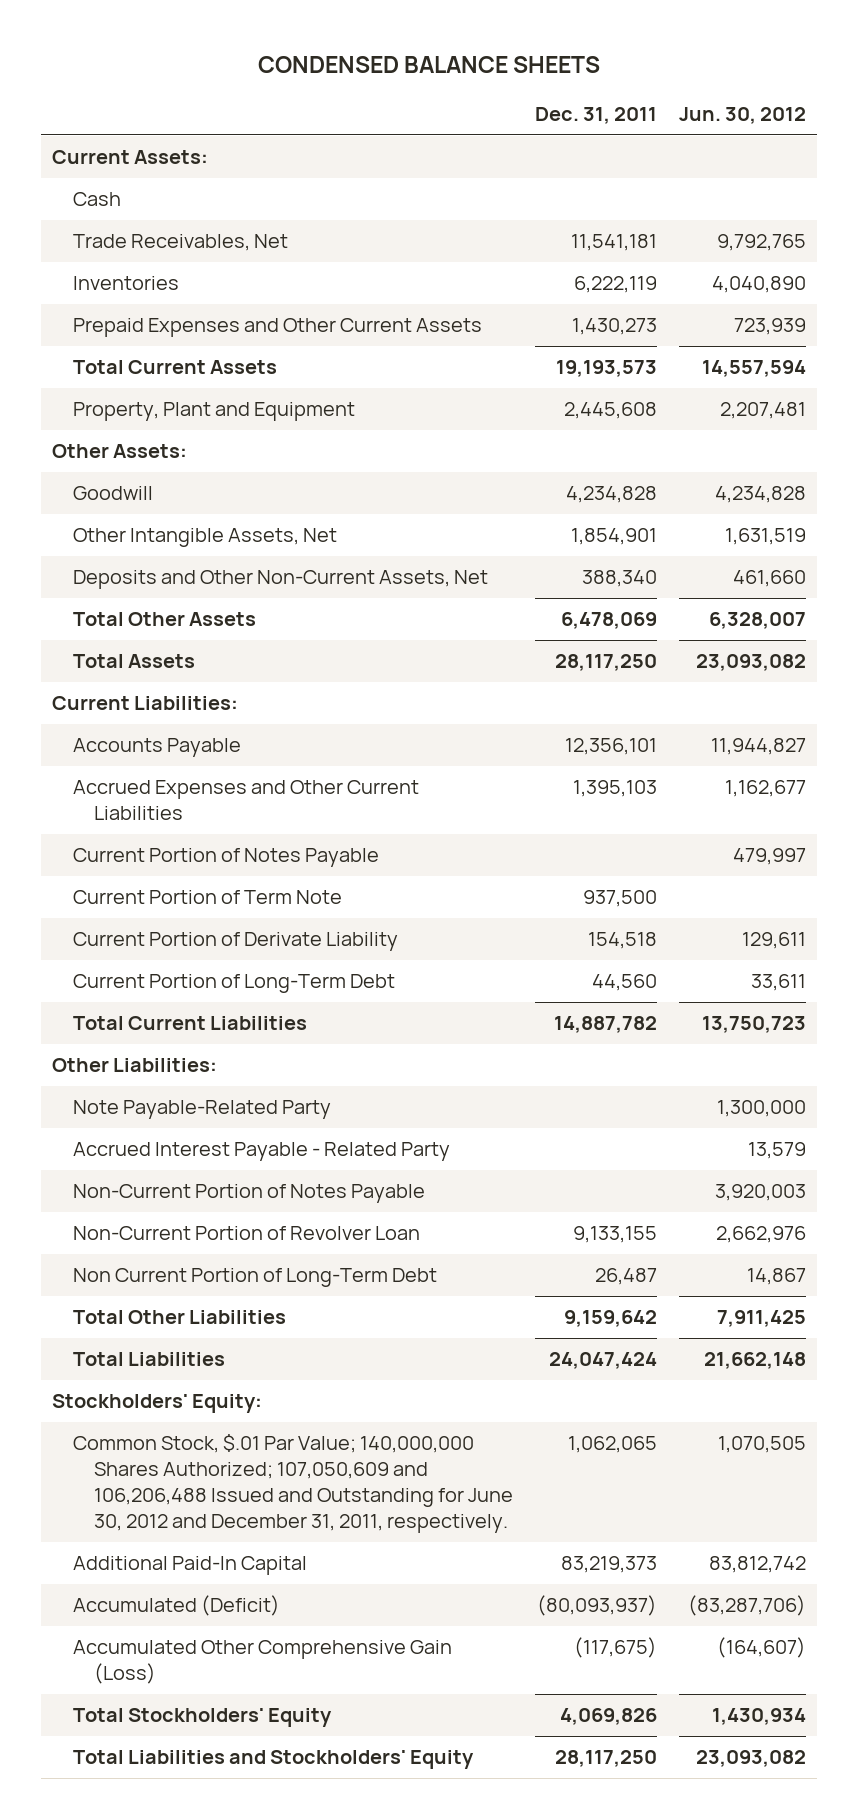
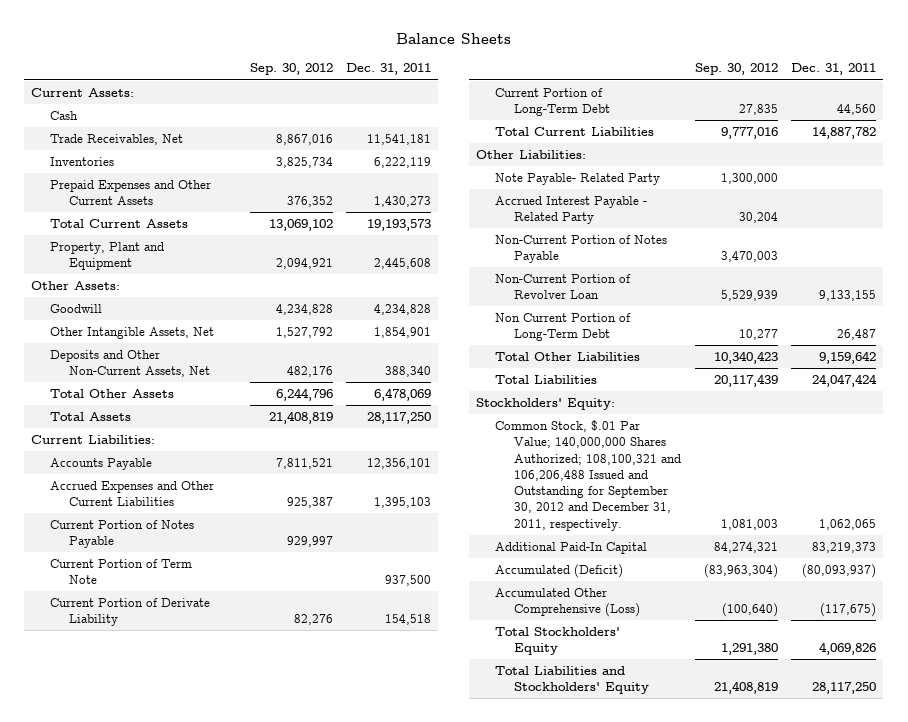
- CONDENSED BALANCE SHEETS
+ Balance Sheets
- | Dec. 31, 2011 | Jun. 30, 2012
+ | Sep. 30, 2012 | Dec. 31, 2011
- Note Payable-Related Party | | 1,300,000
+ Note Payable- Related Party | 1,300,000 |
- Common Stock, $.01 Par Value; 140,000,000 Shares Authorized; 107,050,609 and 106,206,488 Issued and Outstanding for June 30, 2012 and December 31, 2011, respectively. | 1,062,065 | 1,070,505
+ Common Stock, $.01 Par Value; 140,000,000 Shares Authorized; 108,100,321 and 106,206,488 Issued and Outstanding for September 30, 2012 and December 31, 2011, respectively. | 1,081,003 | 1,062,065
- Accumulated Other Comprehensive Gain (Loss) | (117,675) | (164,607)
+ Accumulated Other Comprehensive (Loss) | (100,640) | (117,675)

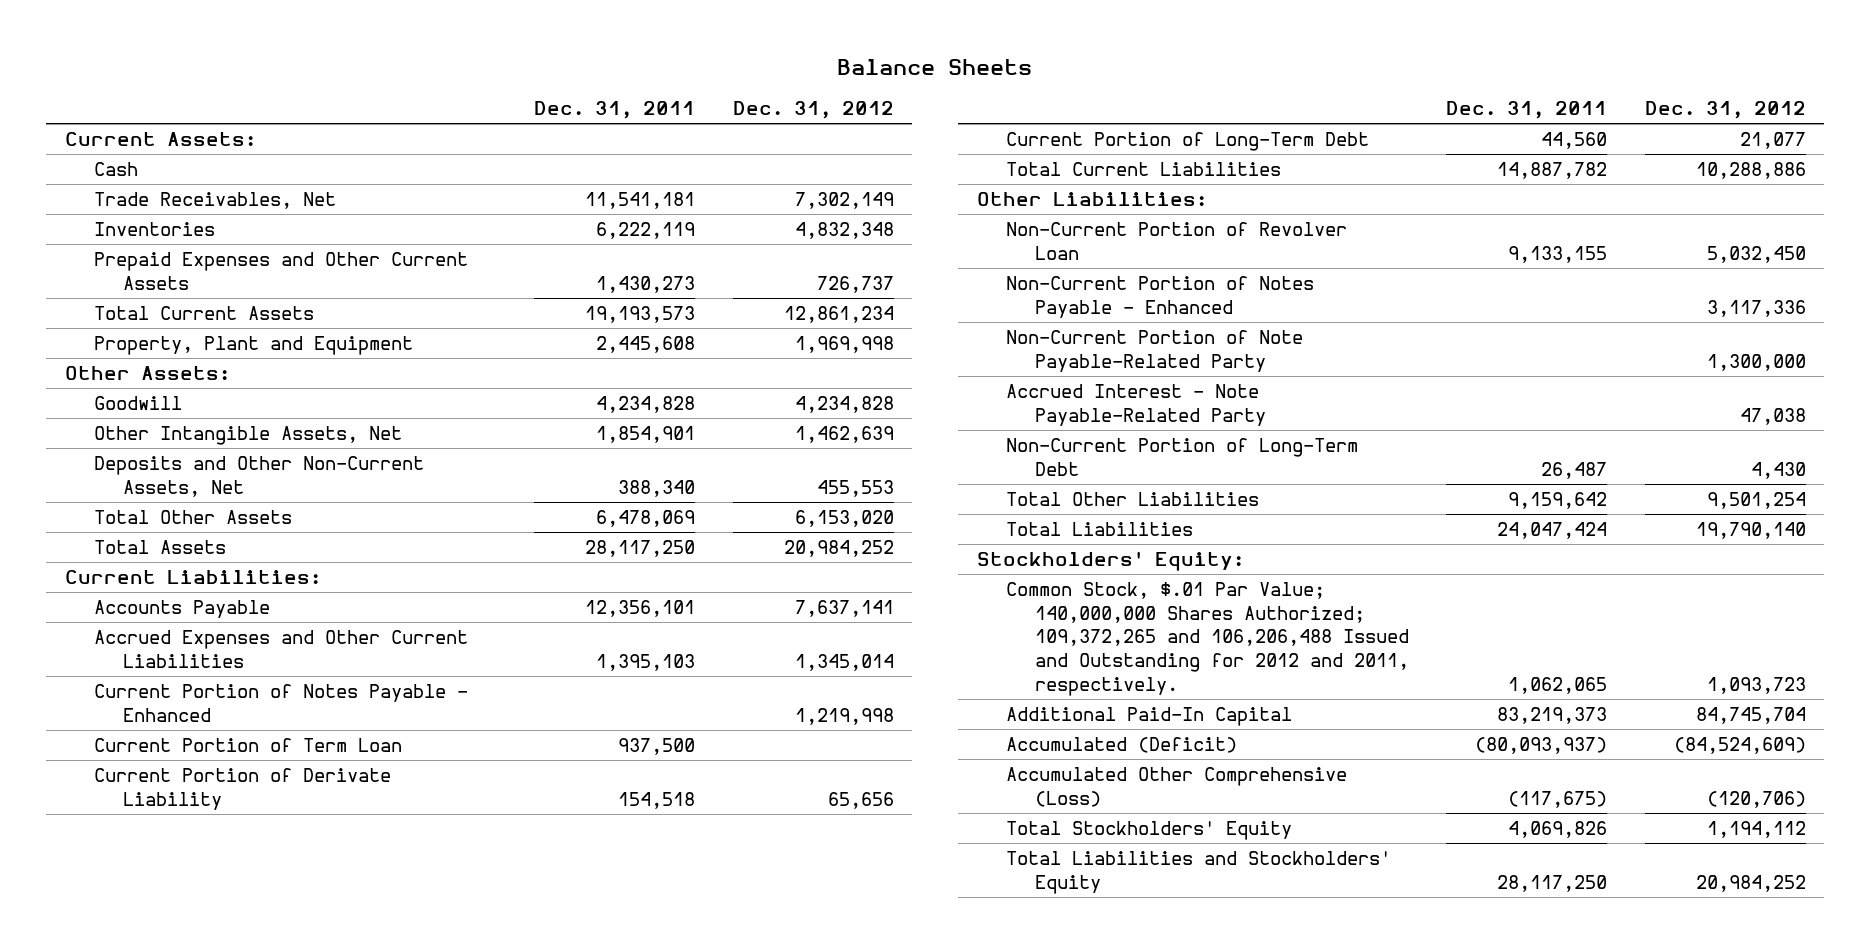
- | Sep. 30, 2012 | Dec. 31, 2011
+ | Dec. 31, 2011 | Dec. 31, 2012
- Current Portion of Notes Payable | 929,997 |
- Current Portion of Term Note | | 937,500
+ Current Portion of Notes Payable - Enhanced | | 1,219,998
+ Current Portion of Term Loan | 937,500 |
- Note Payable- Related Party | 1,300,000 |
- Accrued Interest Payable - Related Party | 30,204 |
- Non-Current Portion of Notes Payable | 3,470,003 |
- Non Current Portion of Long-Term Debt | 10,277 | 26,487
+ Non-Current Portion of Notes Payable - Enhanced | | 3,117,336
+ Non-Current Portion of Note Payable-Related Party | | 1,300,000
+ Accrued Interest - Note Payable-Related Party | | 47,038
+ Non-Current Portion of Long-Term Debt | 26,487 | 4,430
- Common Stock, $.01 Par Value; 140,000,000 Shares Authorized; 108,100,321 and 106,206,488 Issued and Outstanding for September 30, 2012 and December 31, 2011, respectively. | 1,081,003 | 1,062,065
+ Common Stock, $.01 Par Value; 140,000,000 Shares Authorized; 109,372,265 and 106,206,488 Issued and Outstanding for 2012 and 2011, respectively. | 1,062,065 | 1,093,723

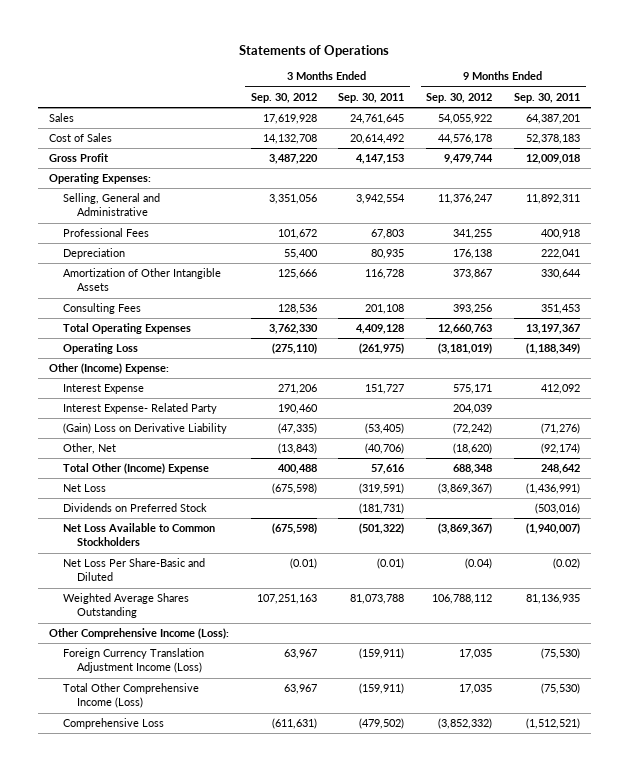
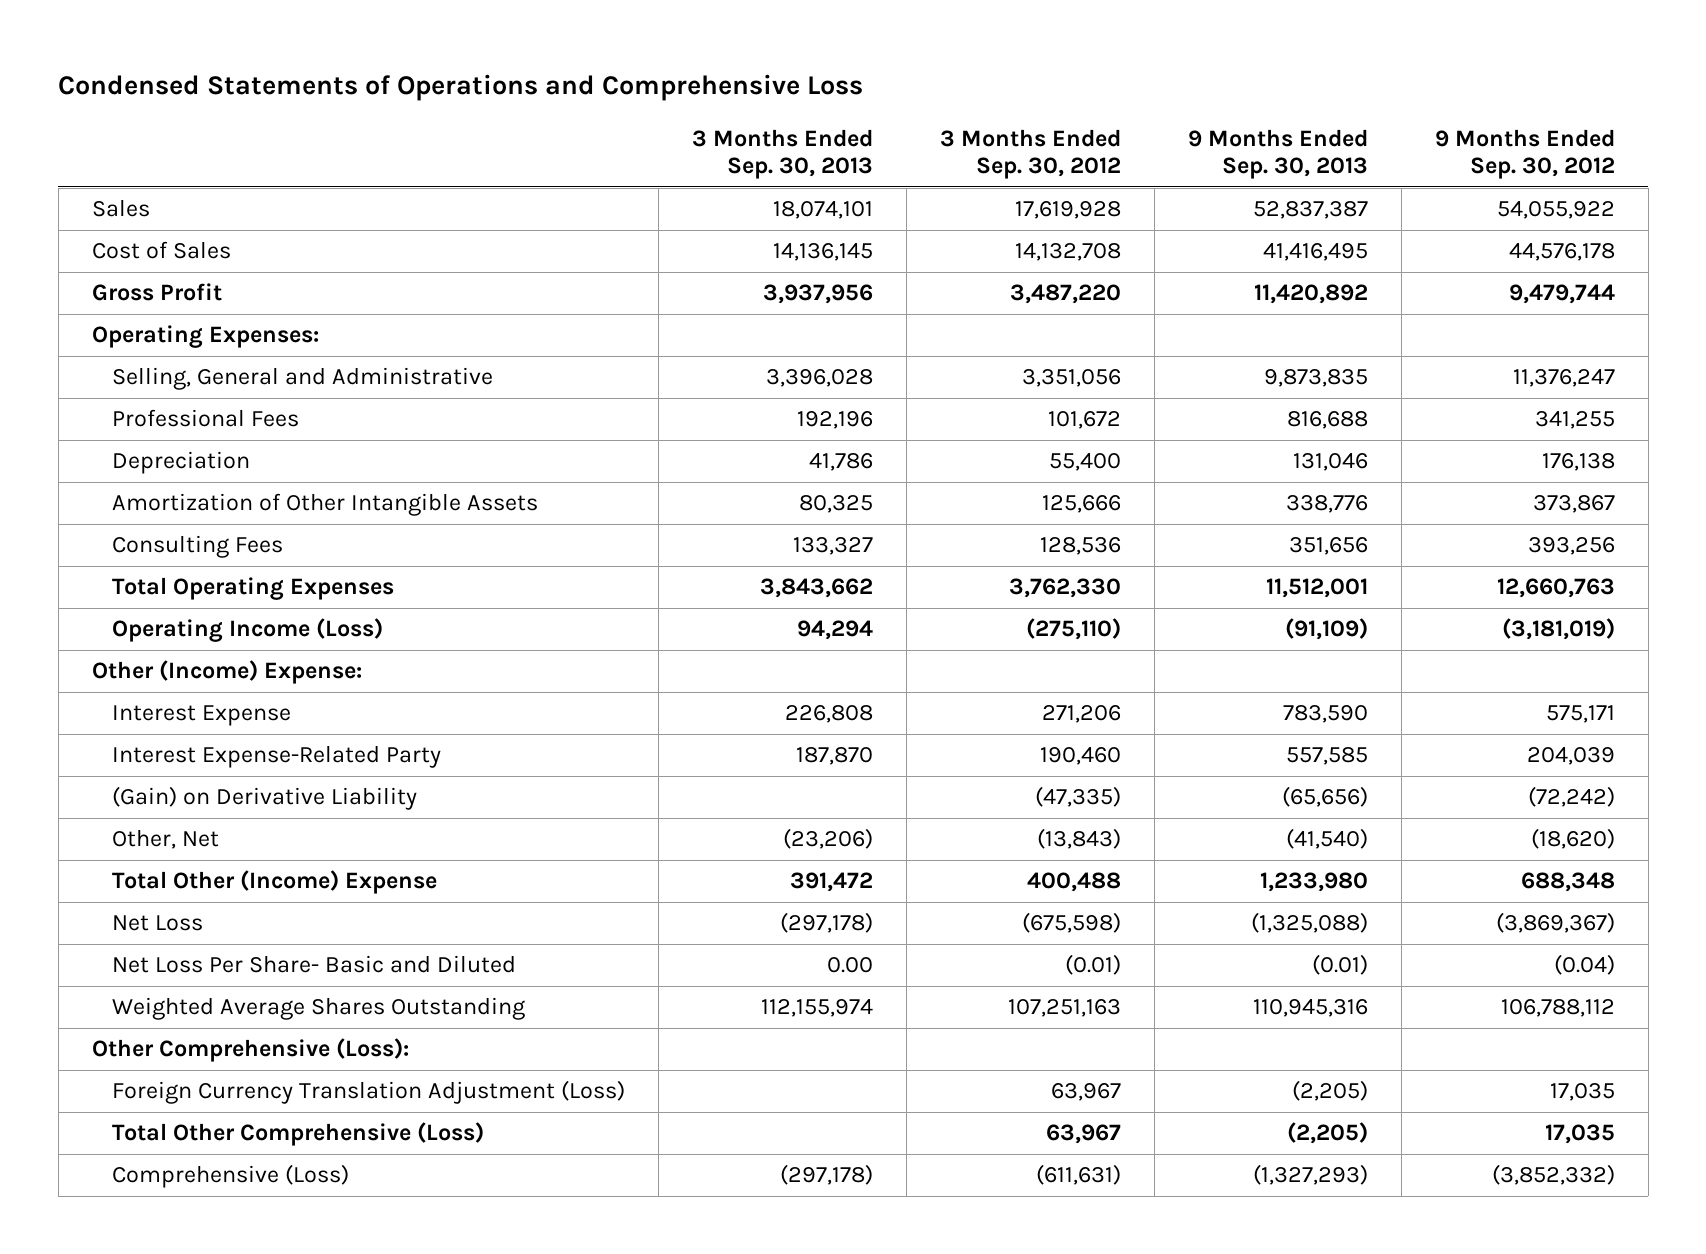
- Statements of Operations
+ Condensed Statements of Operations and Comprehensive Loss
- | 3 Months Ended Sep. 30, 2012 | 3 Months Ended Sep. 30, 2011 | 9 Months Ended Sep. 30, 2012 | 9 Months Ended Sep. 30, 2011
+ | 3 Months Ended Sep. 30, 2013 | 3 Months Ended Sep. 30, 2012 | 9 Months Ended Sep. 30, 2013 | 9 Months Ended Sep. 30, 2012
- Operating Loss | (275,110) | (261,975) | (3,181,019) | (1,188,349)
+ Operating Income (Loss) | 94,294 | (275,110) | (91,109) | (3,181,019)
- Interest Expense- Related Party | 190,460 | | 204,039 |
- (Gain) Loss on Derivative Liability | (47,335) | (53,405) | (72,242) | (71,276)
+ Interest Expense-Related Party | 187,870 | 190,460 | 557,585 | 204,039
+ (Gain) on Derivative Liability | | (47,335) | (65,656) | (72,242)
- Dividends on Preferred Stock | | (181,731) | | (503,016)
- Net Loss Available to Common Stockholders | (675,598) | (501,322) | (3,869,367) | (1,940,007)
- Net Loss Per Share-Basic and Diluted | (0.01) | (0.01) | (0.04) | (0.02)
+ Net Loss Per Share- Basic and Diluted | 0.00 | (0.01) | (0.01) | (0.04)
- Other Comprehensive Income (Loss):
- Foreign Currency Translation Adjustment Income (Loss) | 63,967 | (159,911) | 17,035 | (75,530)
- Total Other Comprehensive Income (Loss) | 63,967 | (159,911) | 17,035 | (75,530)
- Comprehensive Loss | (611,631) | (479,502) | (3,852,332) | (1,512,521)
+ Other Comprehensive (Loss):
+ Foreign Currency Translation Adjustment (Loss) | | 63,967 | (2,205) | 17,035
+ Total Other Comprehensive (Loss) | | 63,967 | (2,205) | 17,035
+ Comprehensive (Loss) | (297,178) | (611,631) | (1,327,293) | (3,852,332)

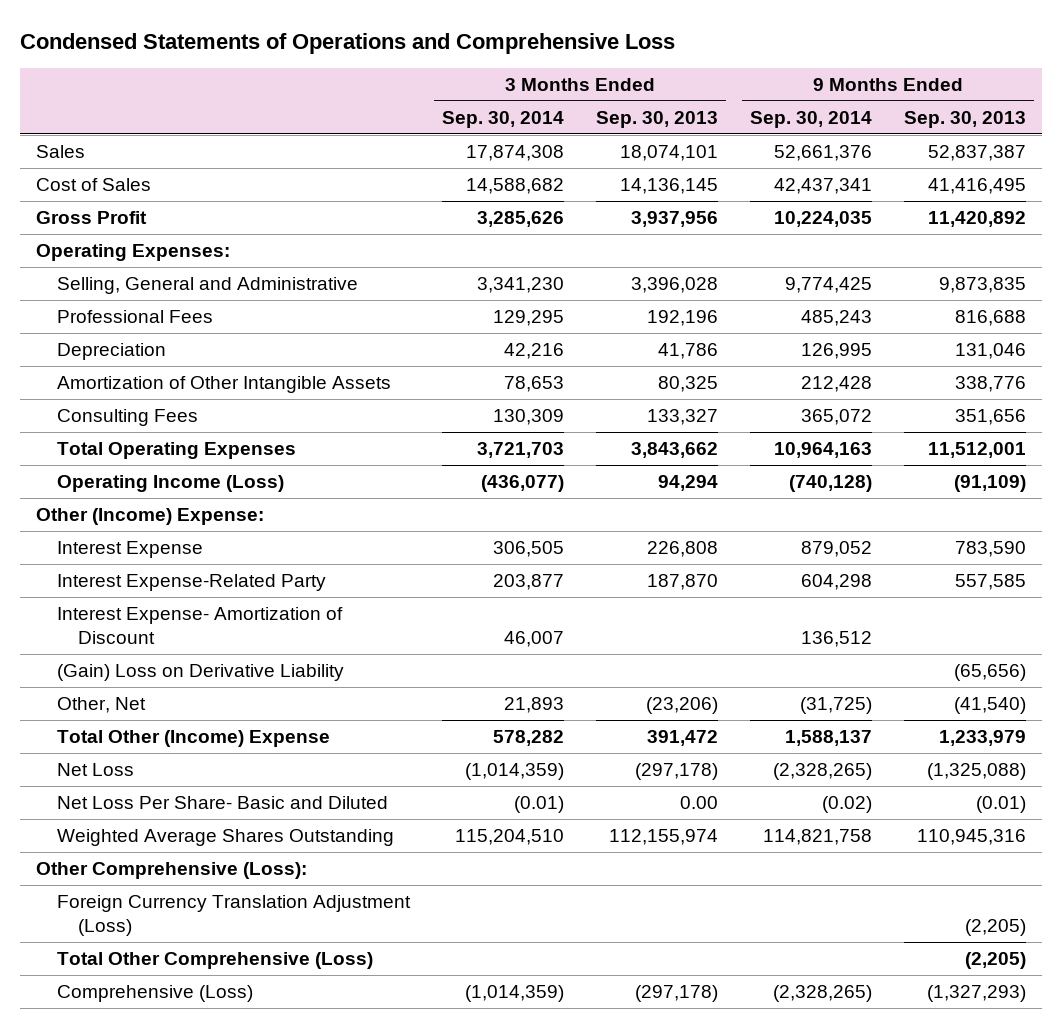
- | 3 Months Ended Sep. 30, 2013 | 3 Months Ended Sep. 30, 2012 | 9 Months Ended Sep. 30, 2013 | 9 Months Ended Sep. 30, 2012
+ | 3 Months Ended Sep. 30, 2014 | 3 Months Ended Sep. 30, 2013 | 9 Months Ended Sep. 30, 2014 | 9 Months Ended Sep. 30, 2013
- (Gain) on Derivative Liability | | (47,335) | (65,656) | (72,242)
+ Interest Expense- Amortization of Discount | 46,007 | | 136,512 |
+ (Gain) Loss on Derivative Liability | | | | (65,656)
- Total Other (Income) Expense | 391,472 | 400,488 | 1,233,980 | 688,348
+ Total Other (Income) Expense | 578,282 | 391,472 | 1,588,137 | 1,233,979

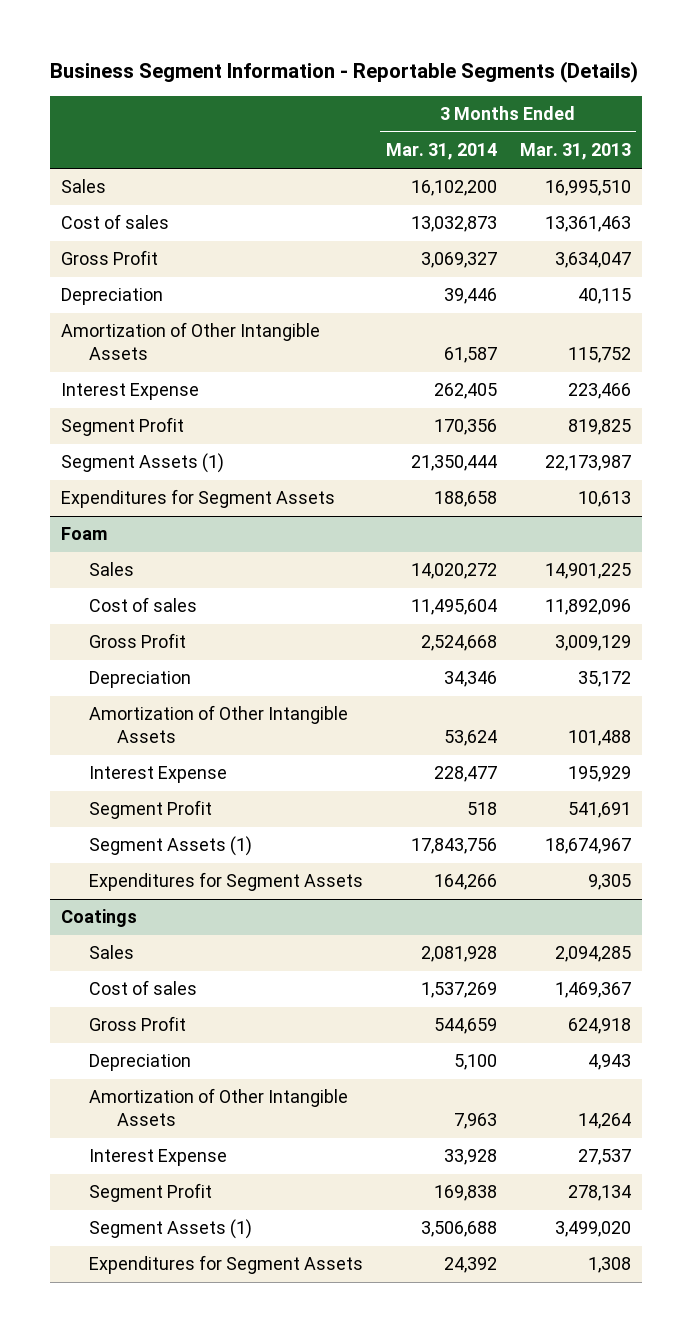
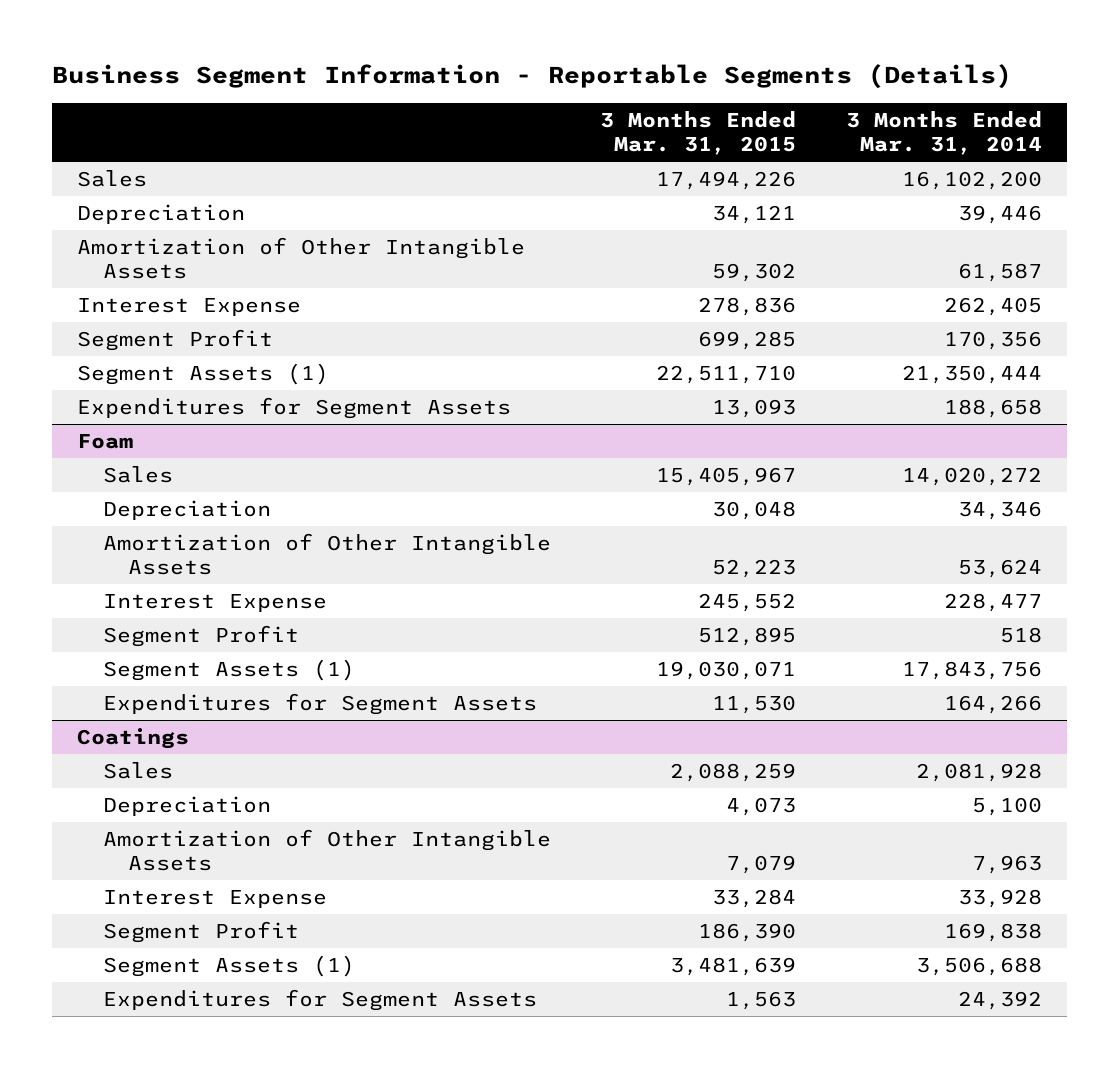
- | 3 Months Ended Mar. 31, 2014 | 3 Months Ended Mar. 31, 2013
+ | 3 Months Ended Mar. 31, 2015 | 3 Months Ended Mar. 31, 2014
- Cost of sales | 13,032,873 | 13,361,463
- Gross Profit | 3,069,327 | 3,634,047
@ Foam
- Cost of sales | 11,495,604 | 11,892,096
- Gross Profit | 2,524,668 | 3,009,129
@ Coatings
- Cost of sales | 1,537,269 | 1,469,367
- Gross Profit | 544,659 | 624,918

